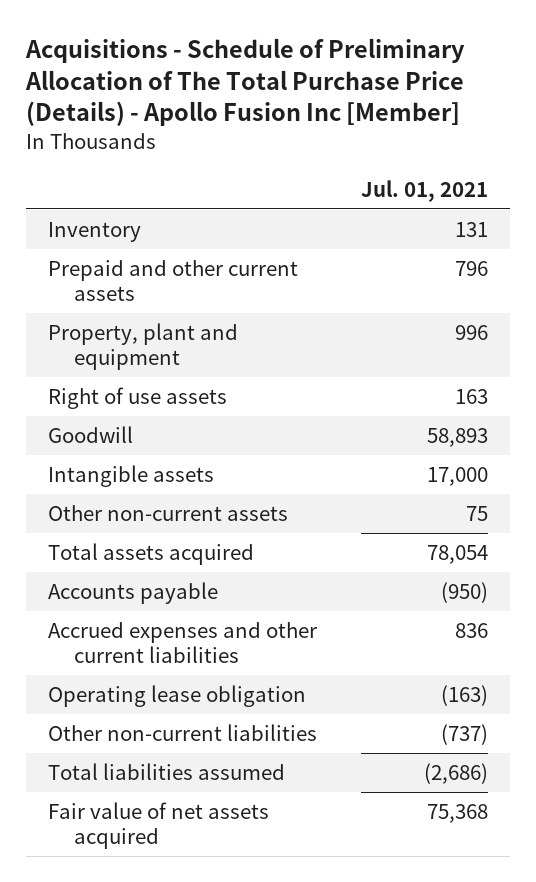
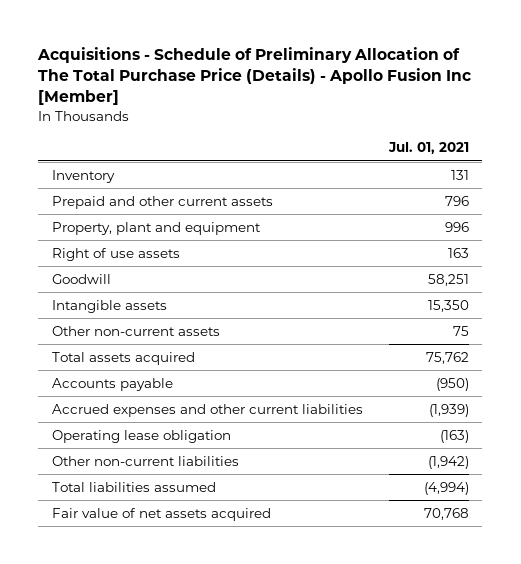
- Goodwill | 58,893
- Intangible assets | 17,000
+ Goodwill | 58,251
+ Intangible assets | 15,350
- Total assets acquired | 78,054
+ Total assets acquired | 75,762
- Accrued expenses and other current liabilities | 836
+ Accrued expenses and other current liabilities | (1,939)
- Other non-current liabilities | (737)
- Total liabilities assumed | (2,686)
- Fair value of net assets acquired | 75,368
+ Other non-current liabilities | (1,942)
+ Total liabilities assumed | (4,994)
+ Fair value of net assets acquired | 70,768

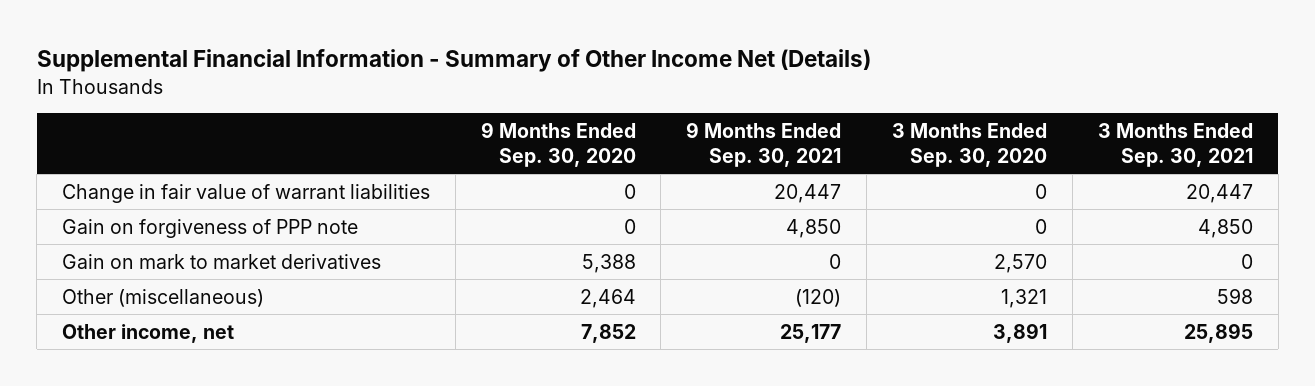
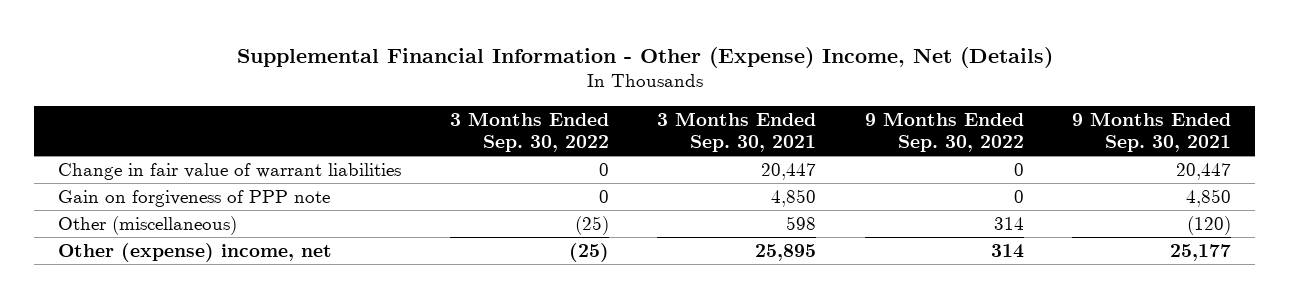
- Supplemental Financial Information - Summary of Other Income Net (Details)
+ Supplemental Financial Information - Other (Expense) Income, Net (Details)
- | 9 Months Ended Sep. 30, 2020 | 9 Months Ended Sep. 30, 2021 | 3 Months Ended Sep. 30, 2020 | 3 Months Ended Sep. 30, 2021
+ | 3 Months Ended Sep. 30, 2022 | 3 Months Ended Sep. 30, 2021 | 9 Months Ended Sep. 30, 2022 | 9 Months Ended Sep. 30, 2021
- Gain on mark to market derivatives | 5,388 | 0 | 2,570 | 0
- Other income, net | 7,852 | 25,177 | 3,891 | 25,895
+ Other (expense) income, net | (25) | 25,895 | 314 | 25,177

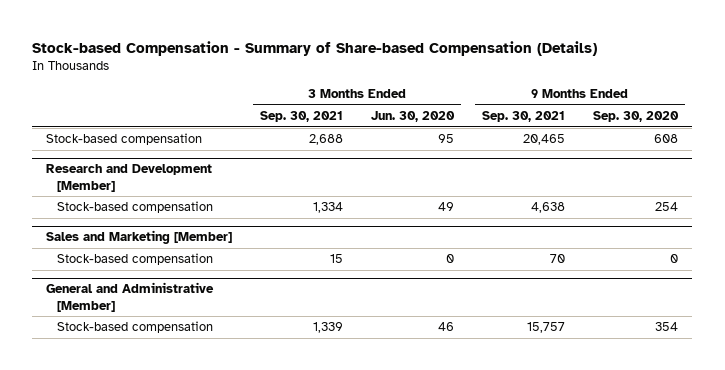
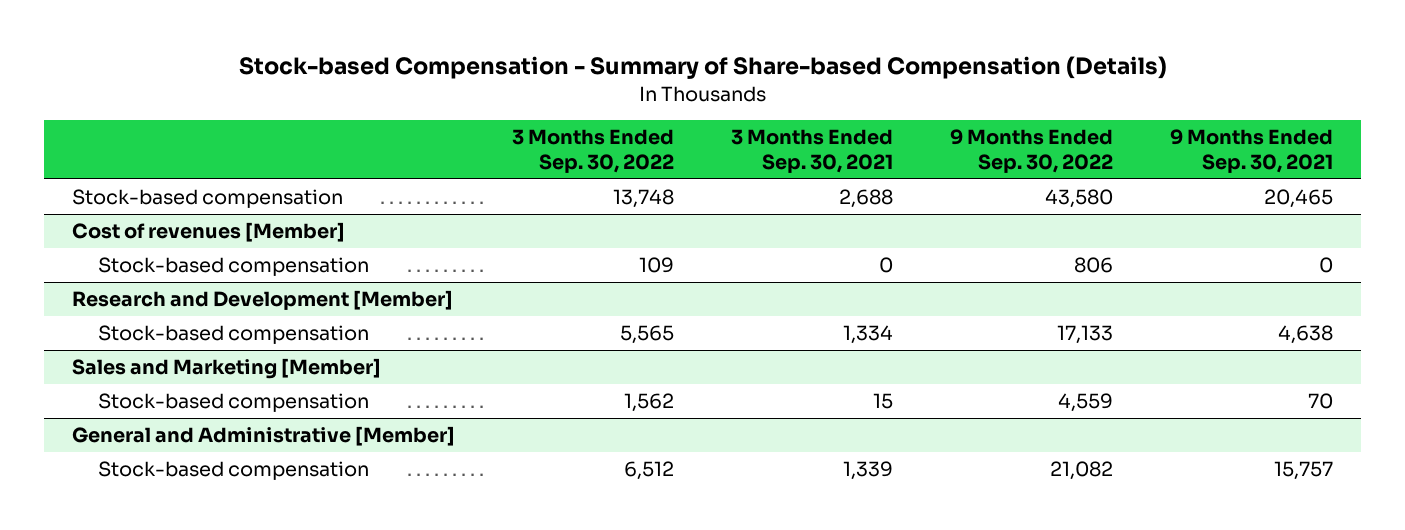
- | 3 Months Ended Sep. 30, 2021 | 3 Months Ended Jun. 30, 2020 | 9 Months Ended Sep. 30, 2021 | 9 Months Ended Sep. 30, 2020
+ | 3 Months Ended Sep. 30, 2022 | 3 Months Ended Sep. 30, 2021 | 9 Months Ended Sep. 30, 2022 | 9 Months Ended Sep. 30, 2021
+ Cost of revenues [Member]
+ Stock-based compensation | 109 | 0 | 806 | 0

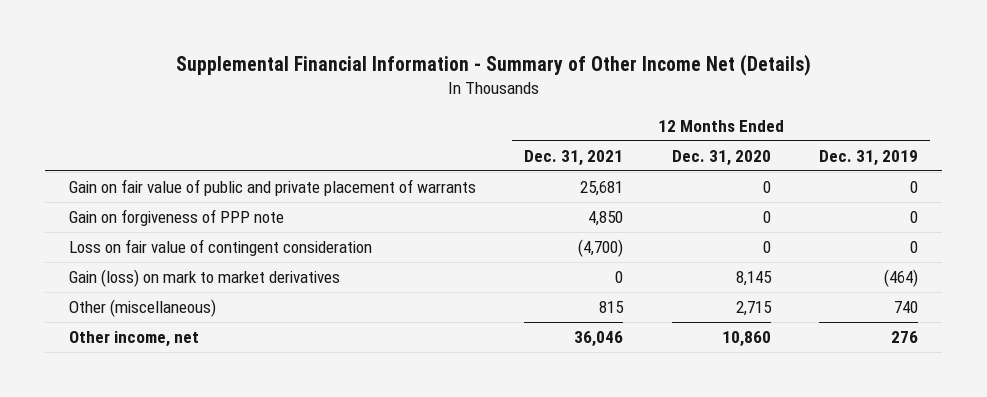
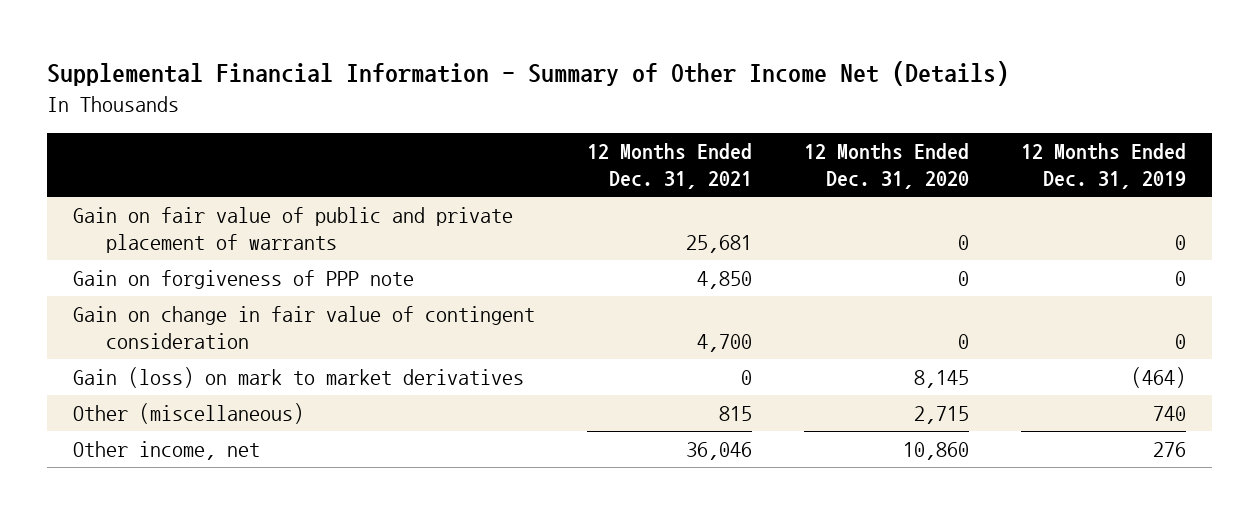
- Loss on fair value of contingent consideration | (4,700) | 0 | 0
+ Gain on change in fair value of contingent consideration | 4,700 | 0 | 0

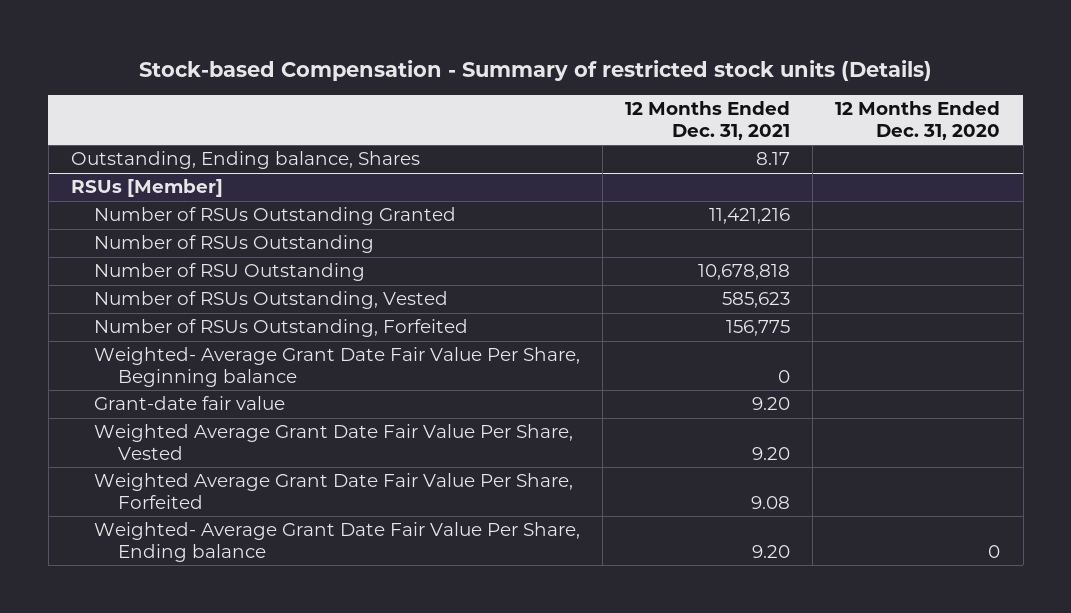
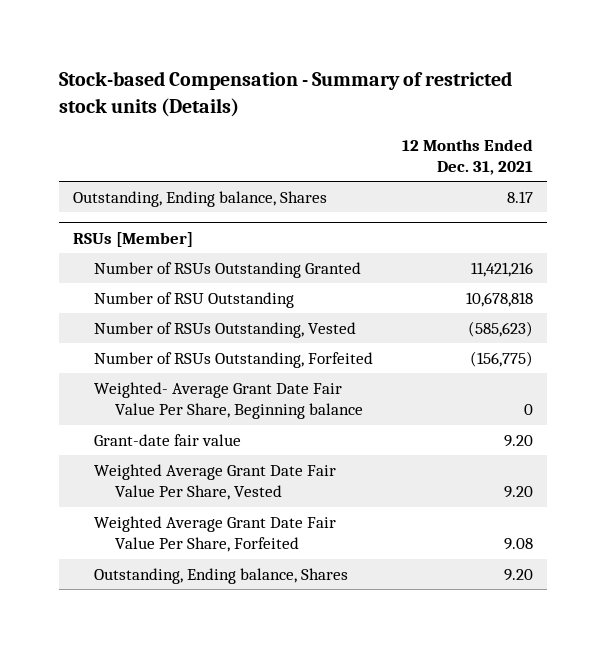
- | 12 Months Ended Dec. 31, 2021 | 12 Months Ended Dec. 31, 2020
+ | 12 Months Ended Dec. 31, 2021
@ RSUs [Member]
- Number of RSUs Outstanding
- Number of RSUs Outstanding, Vested | 585,623 |
- Number of RSUs Outstanding, Forfeited | 156,775 |
+ Number of RSUs Outstanding, Vested | (585,623)
+ Number of RSUs Outstanding, Forfeited | (156,775)
- Weighted- Average Grant Date Fair Value Per Share, Ending balance | 9.20 | 0
+ Outstanding, Ending balance, Shares | 9.20

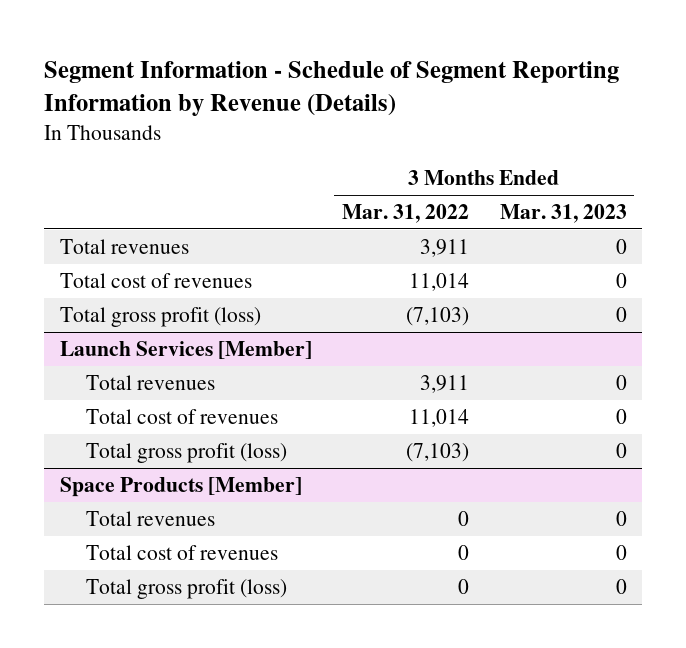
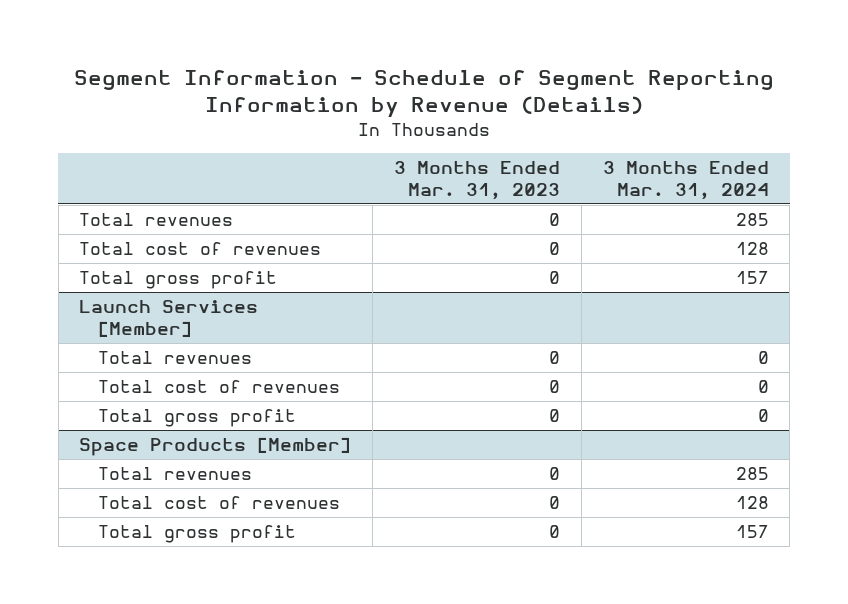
- | 3 Months Ended Mar. 31, 2022 | 3 Months Ended Mar. 31, 2023
+ | 3 Months Ended Mar. 31, 2023 | 3 Months Ended Mar. 31, 2024
- Total gross profit (loss) | (7,103) | 0
+ Total gross profit | 0 | 157
@ Launch Services [Member]
- Total gross profit (loss) | (7,103) | 0
+ Total gross profit | 0 | 0
@ Space Products [Member]
- Total gross profit (loss) | 0 | 0
+ Total gross profit | 0 | 157

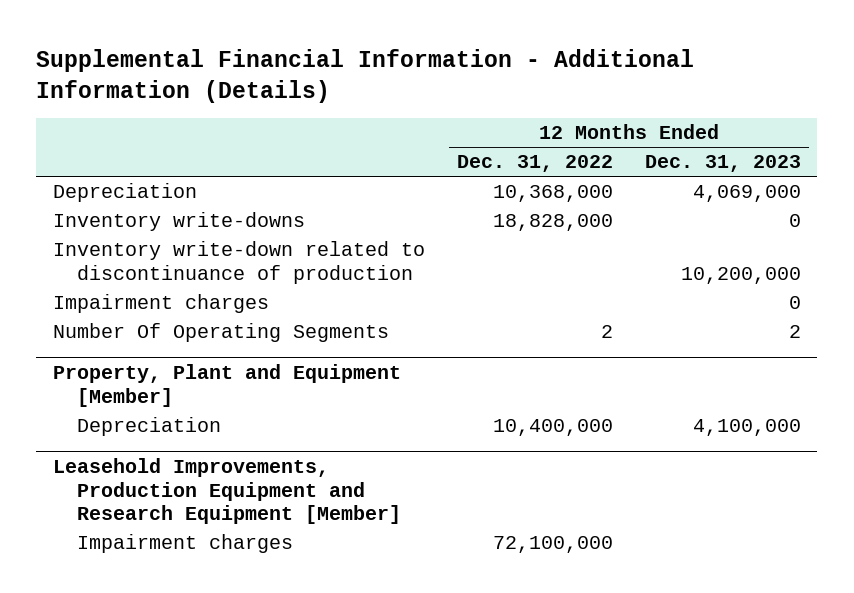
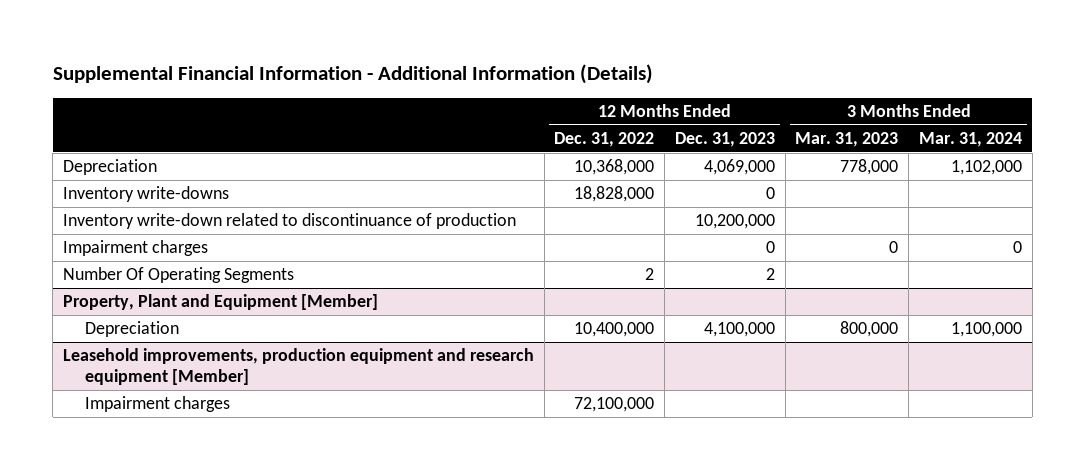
- | 12 Months Ended Dec. 31, 2022 | 12 Months Ended Dec. 31, 2023
+ | 12 Months Ended Dec. 31, 2022 | 12 Months Ended Dec. 31, 2023 | 3 Months Ended Mar. 31, 2023 | 3 Months Ended Mar. 31, 2024
- Leasehold Improvements, Production Equipment and Research Equipment [Member]
+ Leasehold improvements, production equipment and research equipment [Member]

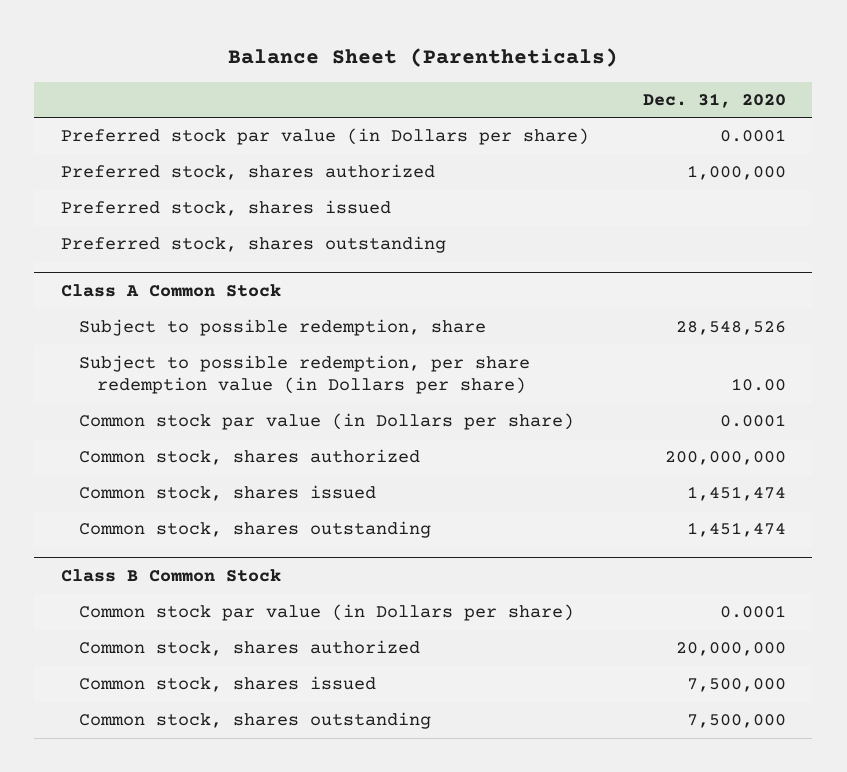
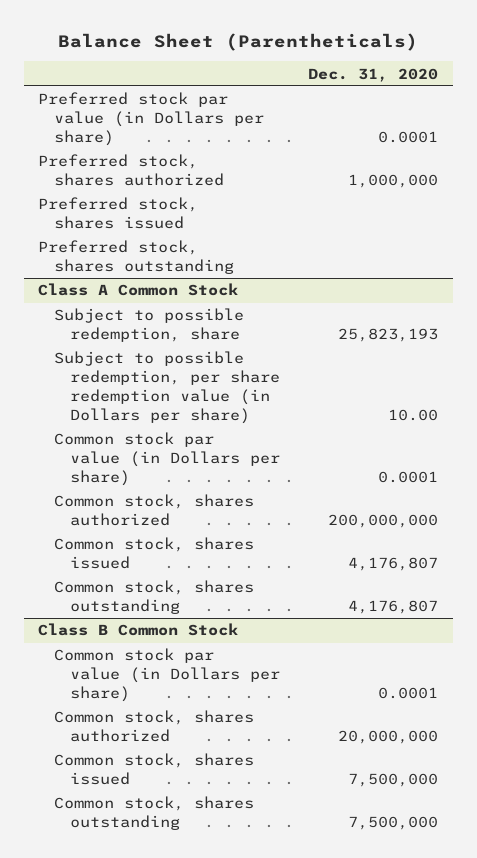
@ Class A Common Stock
- Subject to possible redemption, share | 28,548,526
+ Subject to possible redemption, share | 25,823,193
- Common stock, shares issued | 1,451,474
- Common stock, shares outstanding | 1,451,474
+ Common stock, shares issued | 4,176,807
+ Common stock, shares outstanding | 4,176,807

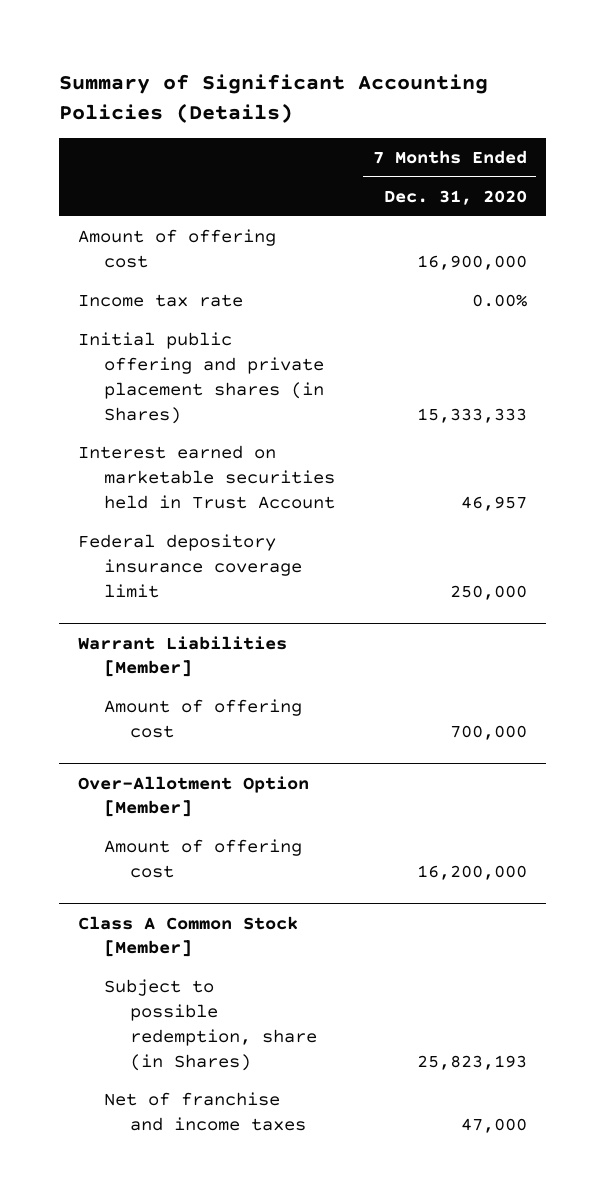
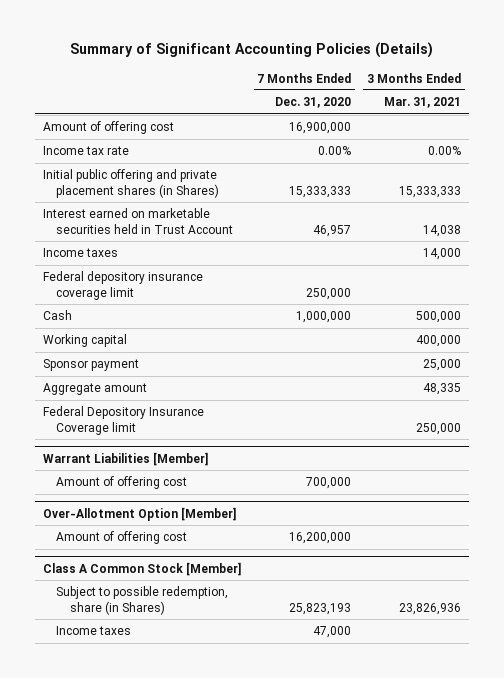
- | 7 Months Ended Dec. 31, 2020
+ | 7 Months Ended Dec. 31, 2020 | 3 Months Ended Mar. 31, 2021
+ Income taxes | | 14,000
+ Cash | 1,000,000 | 500,000
+ Working capital | | 400,000
+ Sponsor payment | | 25,000
+ Aggregate amount | | 48,335
+ Federal Depository Insurance Coverage limit | | 250,000
@ Class A Common Stock [Member]
- Net of franchise and income taxes | 47,000
+ Income taxes | 47,000 |

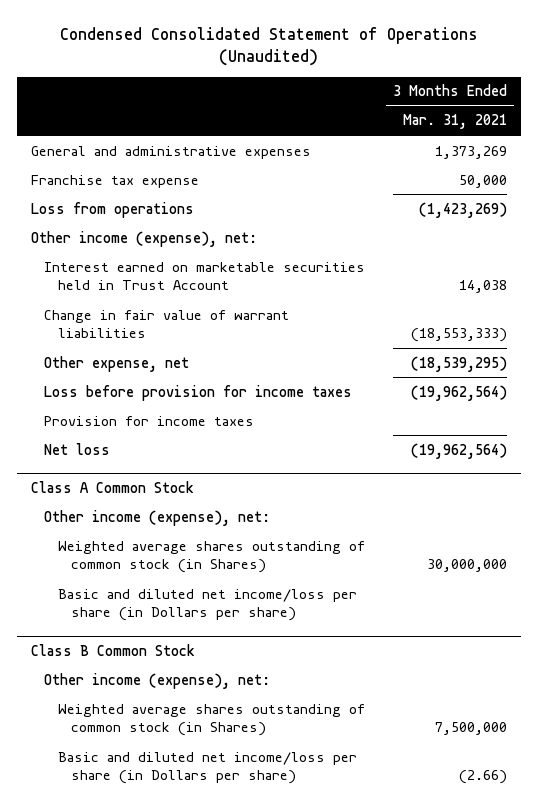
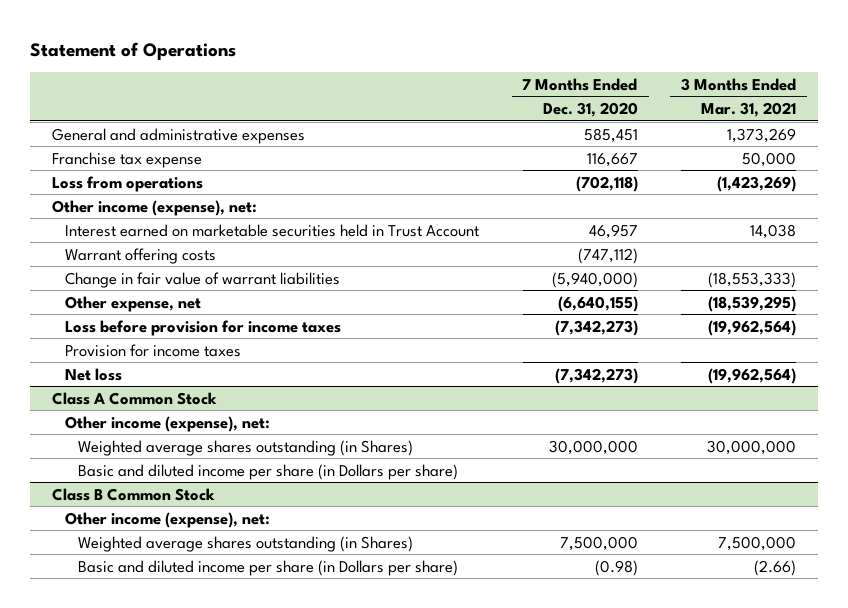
- Condensed Consolidated Statement of Operations (Unaudited)
+ Statement of Operations
- | 3 Months Ended Mar. 31, 2021
+ | 7 Months Ended Dec. 31, 2020 | 3 Months Ended Mar. 31, 2021
+ Warrant offering costs | (747,112) |
@ Class A Common Stock
- Weighted average shares outstanding of common stock (in Shares) | 30,000,000
- Basic and diluted net income/loss per share (in Dollars per share)
+ Weighted average shares outstanding (in Shares) | 30,000,000 | 30,000,000
+ Basic and diluted income per share (in Dollars per share)
@ Class B Common Stock
- Weighted average shares outstanding of common stock (in Shares) | 7,500,000
- Basic and diluted net income/loss per share (in Dollars per share) | (2.66)
+ Weighted average shares outstanding (in Shares) | 7,500,000 | 7,500,000
+ Basic and diluted income per share (in Dollars per share) | (0.98) | (2.66)

